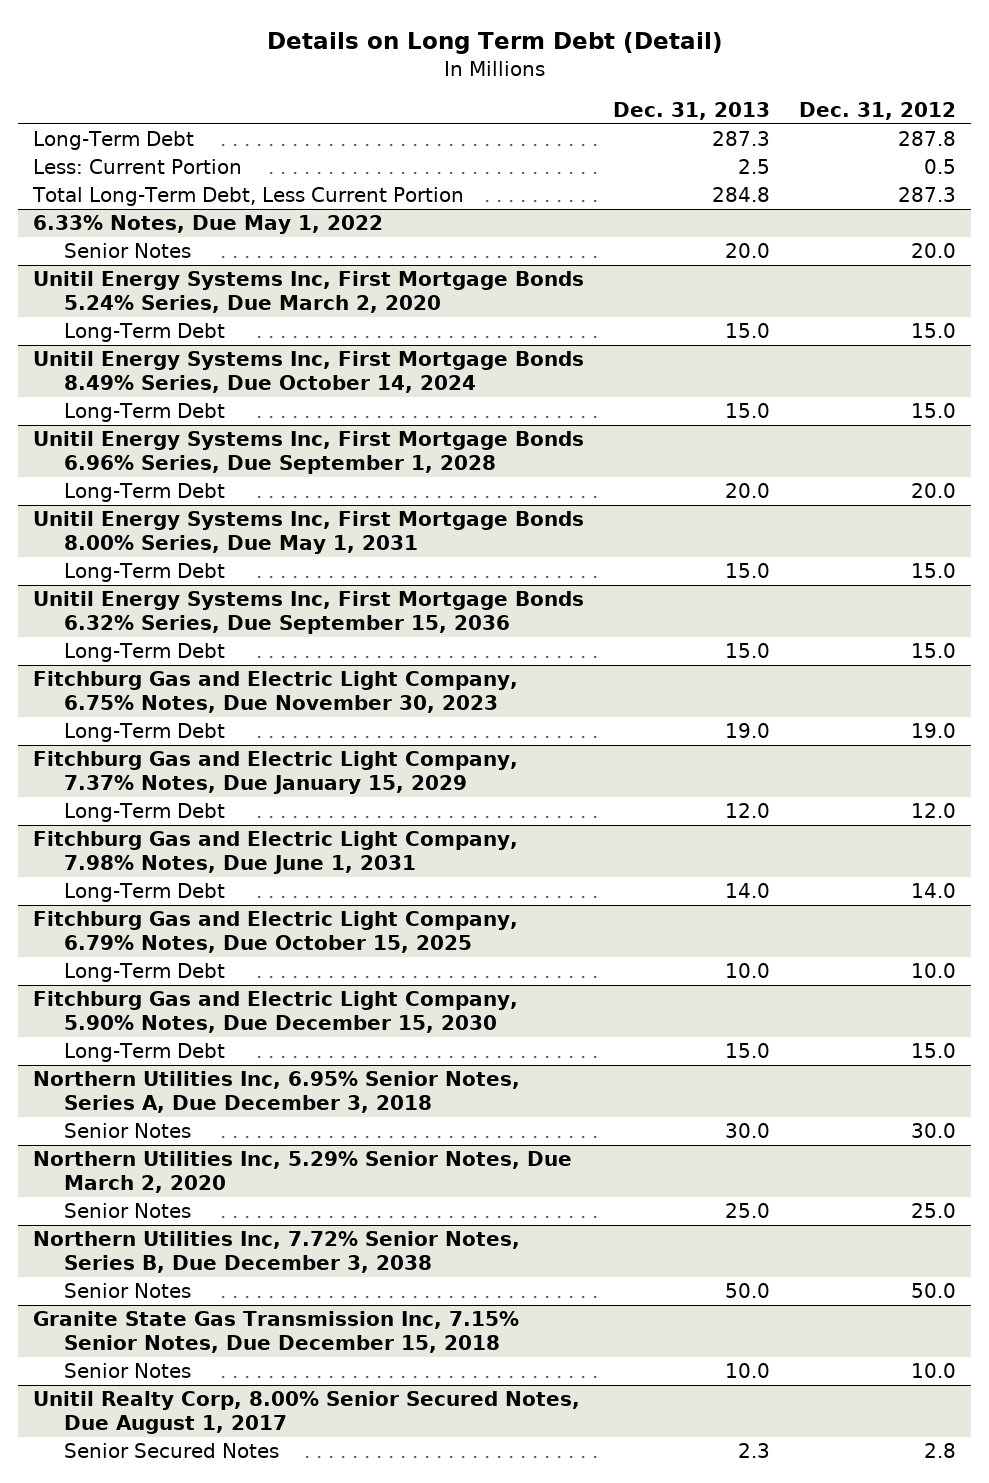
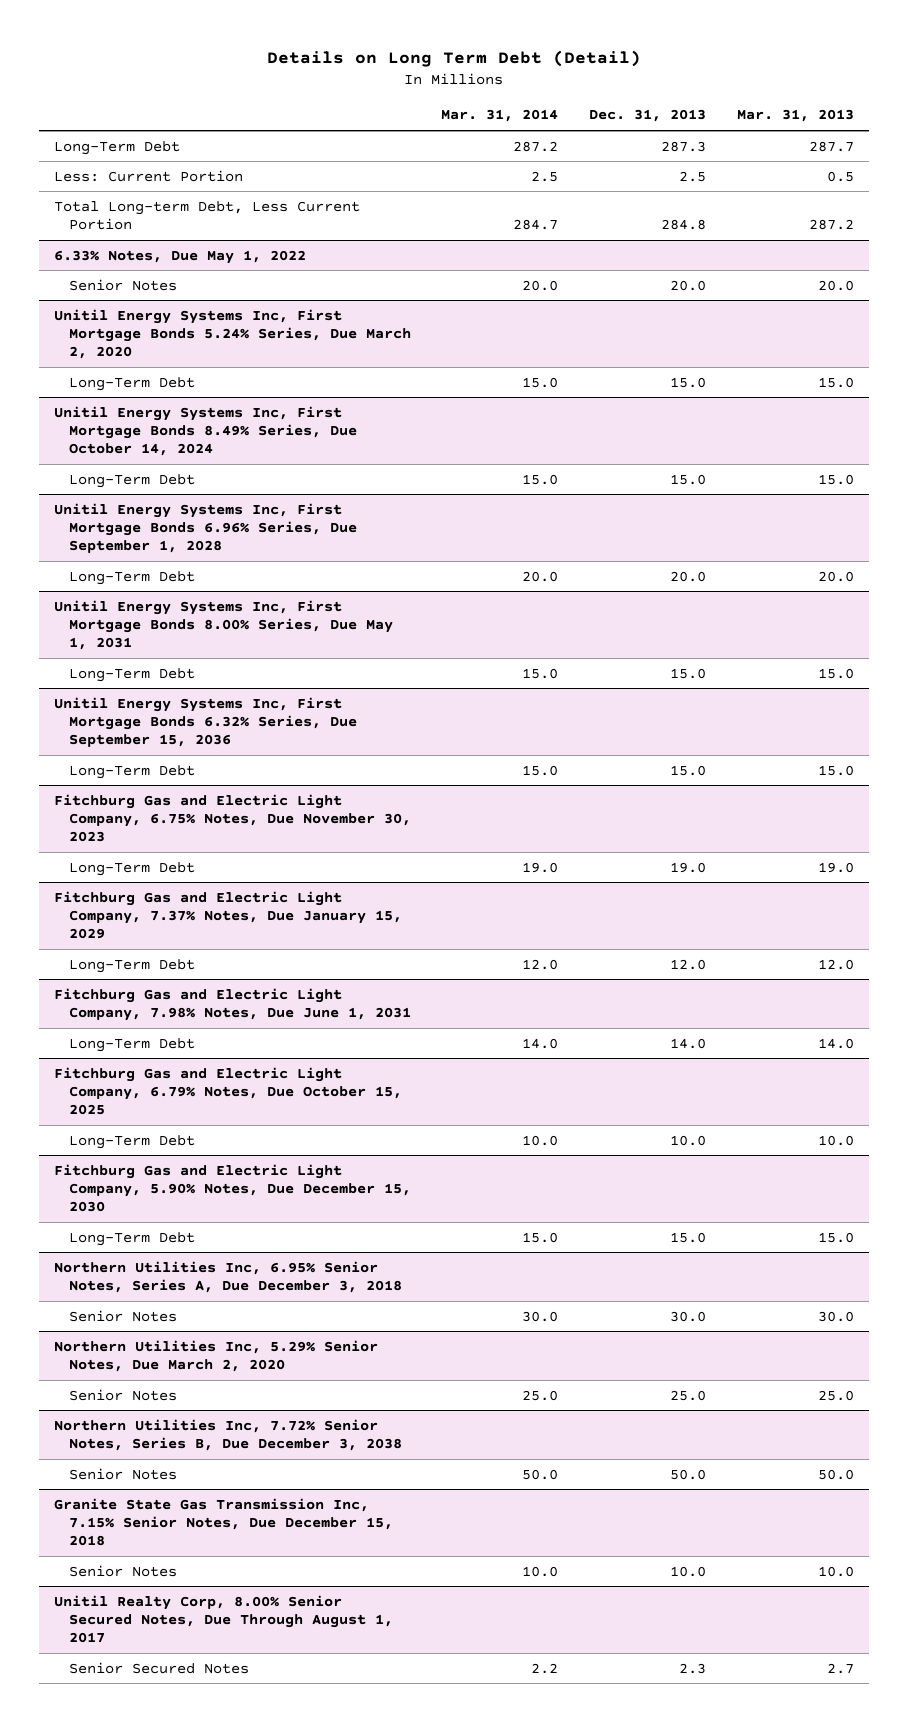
- | Dec. 31, 2013 | Dec. 31, 2012
+ | Mar. 31, 2014 | Dec. 31, 2013 | Mar. 31, 2013
- Total Long-Term Debt, Less Current Portion | 284.8 | 287.3
+ Total Long-term Debt, Less Current Portion | 284.7 | 284.8 | 287.2
- Unitil Realty Corp, 8.00% Senior Secured Notes, Due August 1, 2017
+ Unitil Realty Corp, 8.00% Senior Secured Notes, Due Through August 1, 2017

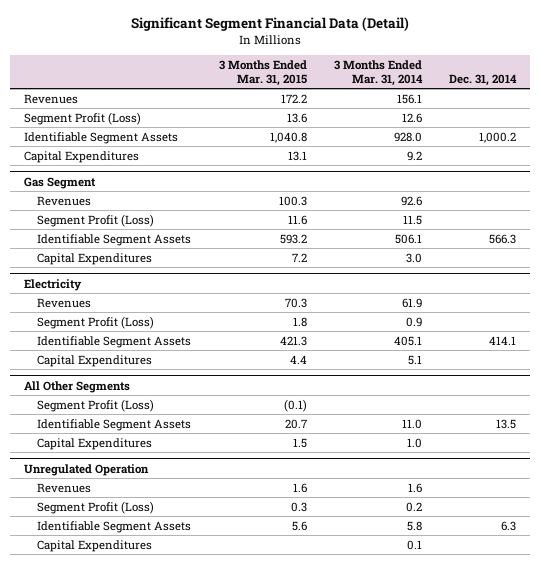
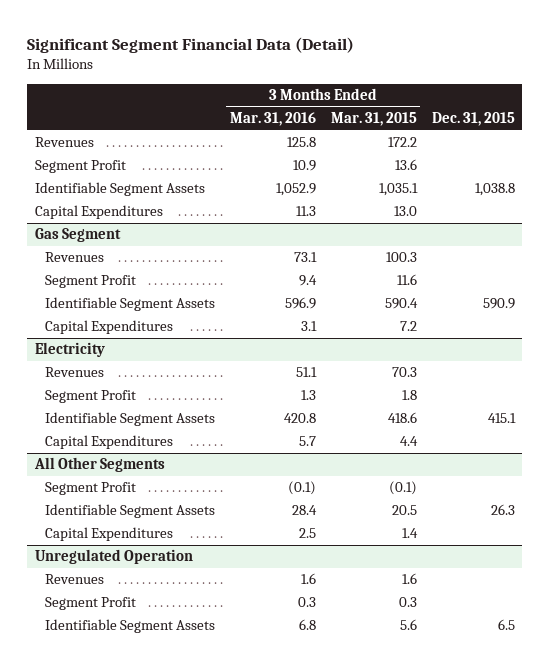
- | 3 Months Ended Mar. 31, 2015 | 3 Months Ended Mar. 31, 2014 | Dec. 31, 2014
+ | 3 Months Ended Mar. 31, 2016 | 3 Months Ended Mar. 31, 2015 | Dec. 31, 2015
- Segment Profit (Loss) | 13.6 | 12.6 |
- Identifiable Segment Assets | 1,040.8 | 928.0 | 1,000.2
- Capital Expenditures | 13.1 | 9.2 |
+ Segment Profit | 10.9 | 13.6 |
+ Identifiable Segment Assets | 1,052.9 | 1,035.1 | 1,038.8
+ Capital Expenditures | 11.3 | 13.0 |
@ Gas Segment
- Segment Profit (Loss) | 11.6 | 11.5 |
- Identifiable Segment Assets | 593.2 | 506.1 | 566.3
+ Segment Profit | 9.4 | 11.6 |
+ Identifiable Segment Assets | 596.9 | 590.4 | 590.9
@ Electricity
- Segment Profit (Loss) | 1.8 | 0.9 |
- Identifiable Segment Assets | 421.3 | 405.1 | 414.1
+ Segment Profit | 1.3 | 1.8 |
+ Identifiable Segment Assets | 420.8 | 418.6 | 415.1
@ All Other Segments
- Segment Profit (Loss) | (0.1) | |
- Identifiable Segment Assets | 20.7 | 11.0 | 13.5
- Capital Expenditures | 1.5 | 1.0 |
+ Segment Profit | (0.1) | (0.1) |
+ Identifiable Segment Assets | 28.4 | 20.5 | 26.3
+ Capital Expenditures | 2.5 | 1.4 |
@ Unregulated Operation
- Segment Profit (Loss) | 0.3 | 0.2 |
+ Segment Profit | 0.3 | 0.3 |
- Capital Expenditures | | 0.1 |

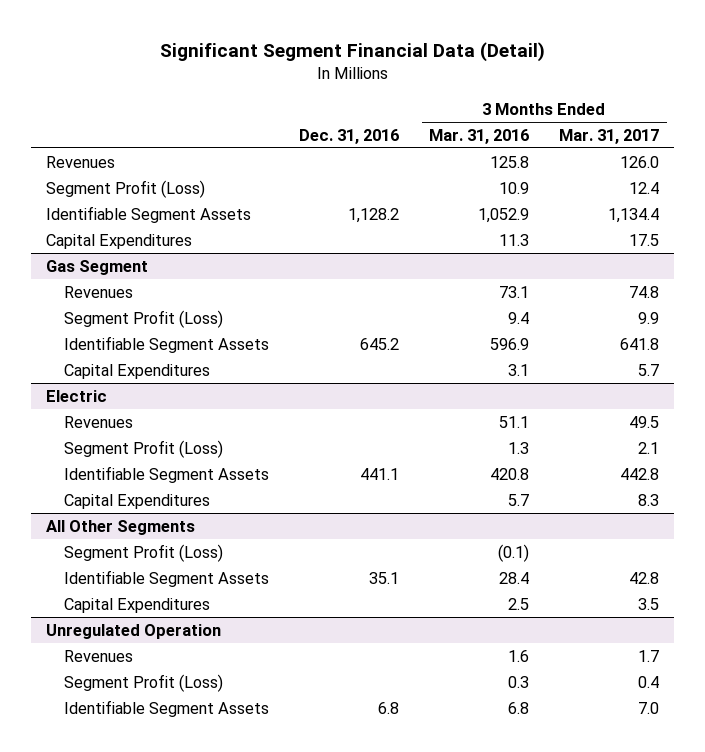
- | 3 Months Ended Mar. 31, 2016 | 3 Months Ended Mar. 31, 2015 | Dec. 31, 2015
+ | Dec. 31, 2016 | 3 Months Ended Mar. 31, 2016 | 3 Months Ended Mar. 31, 2017
- Segment Profit | 10.9 | 13.6 |
+ Segment Profit (Loss) | | 10.9 | 12.4
@ Gas Segment
- Segment Profit | 9.4 | 11.6 |
+ Segment Profit (Loss) | | 9.4 | 9.9
- Electricity
+ Electric
- Segment Profit | 1.3 | 1.8 |
+ Segment Profit (Loss) | | 1.3 | 2.1
@ All Other Segments
- Segment Profit | (0.1) | (0.1) |
+ Segment Profit (Loss) | | (0.1) |
@ Unregulated Operation
- Segment Profit | 0.3 | 0.3 |
+ Segment Profit (Loss) | | 0.3 | 0.4

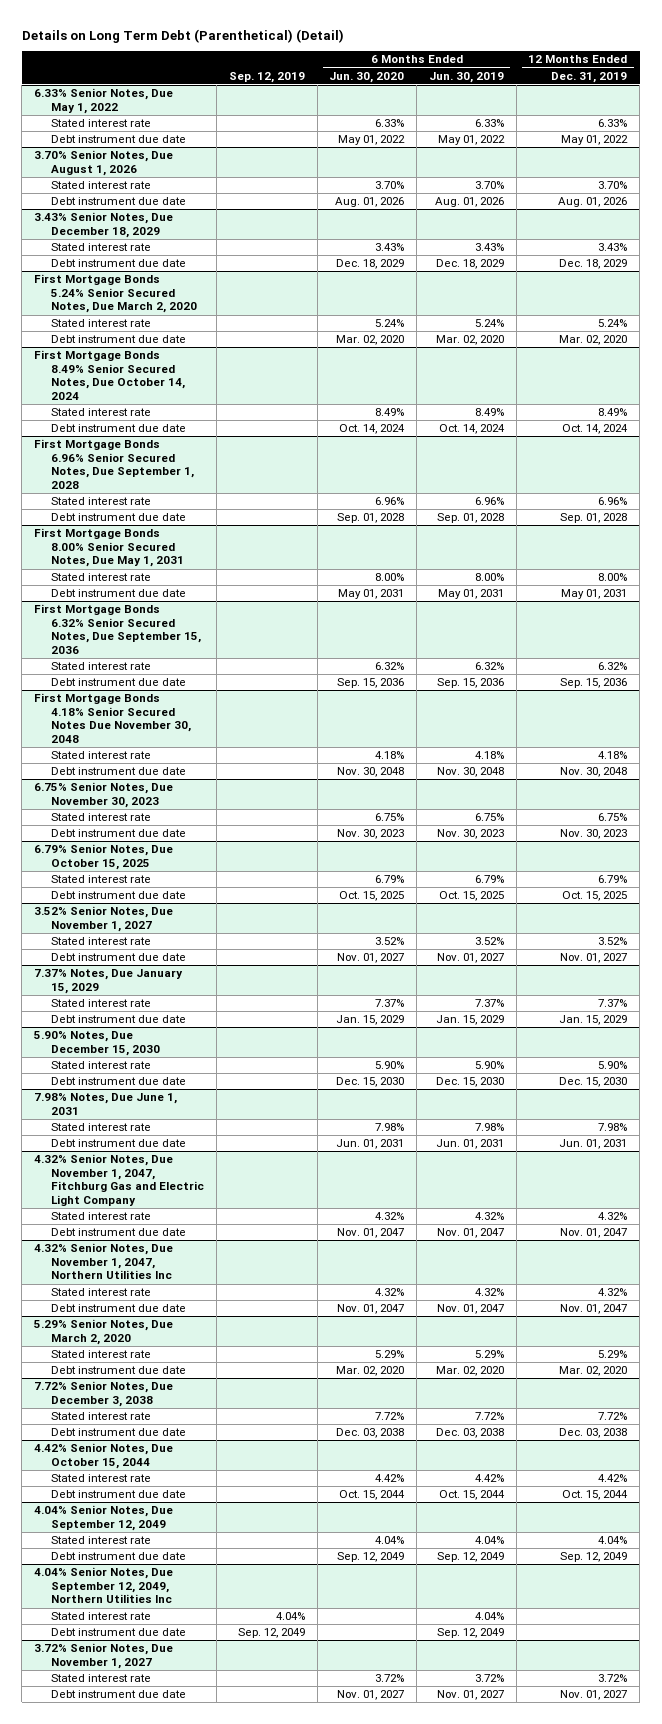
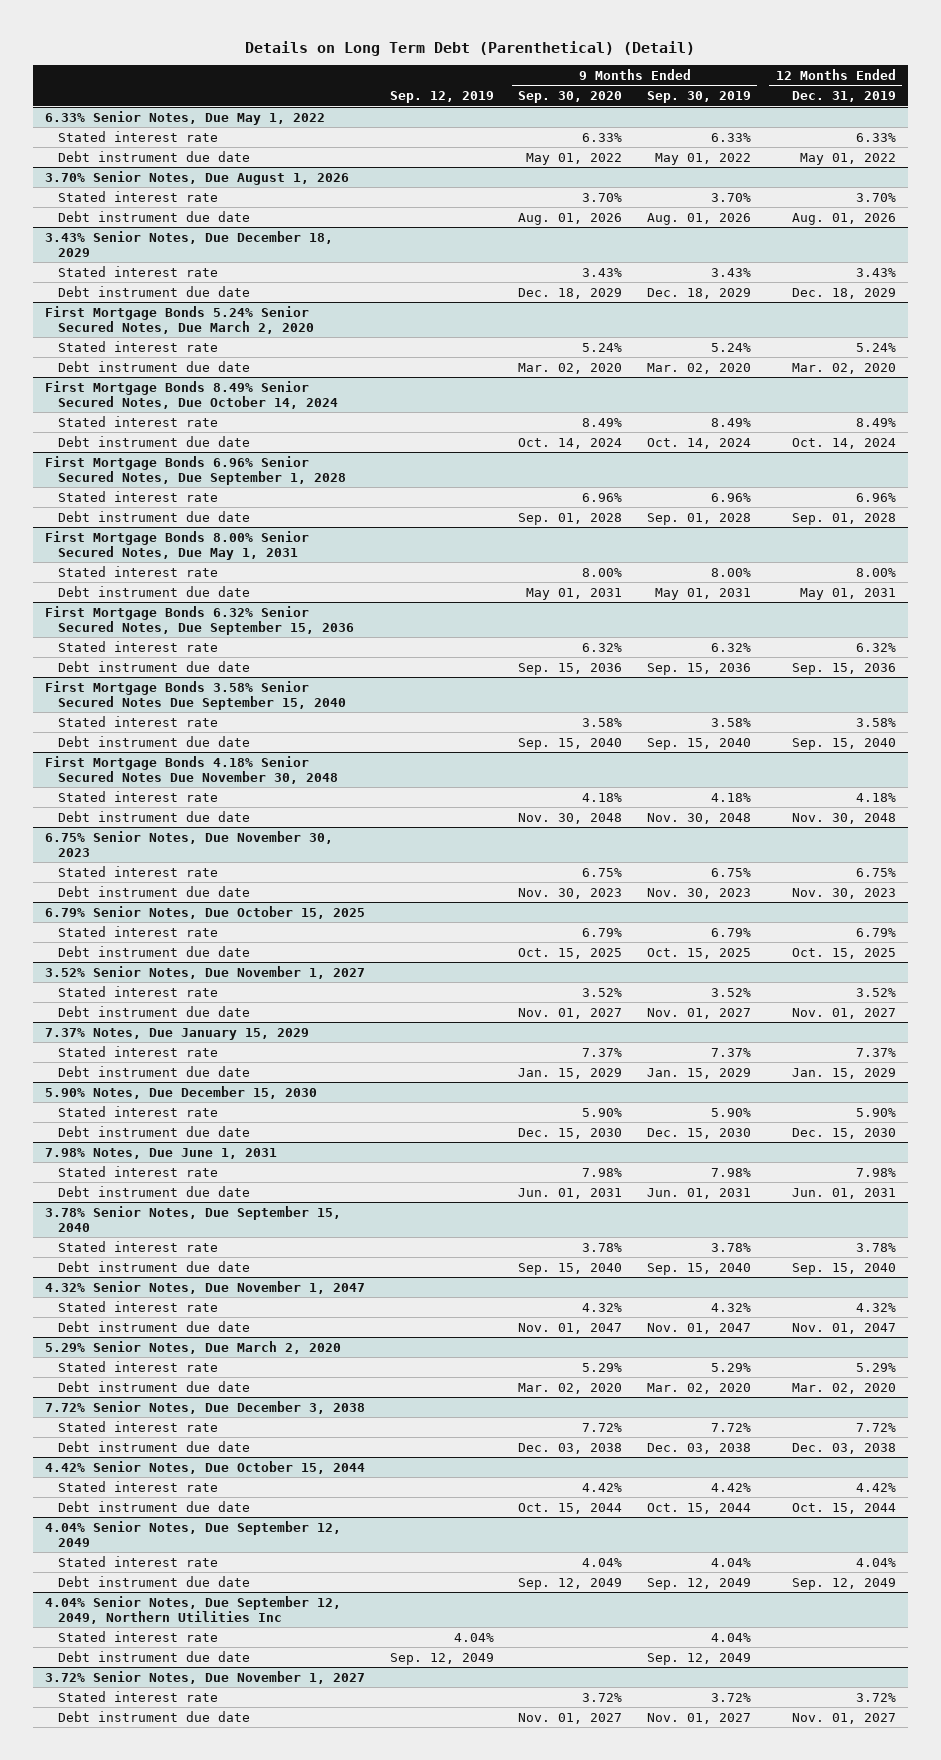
- | Sep. 12, 2019 | 6 Months Ended Jun. 30, 2020 | 6 Months Ended Jun. 30, 2019 | 12 Months Ended Dec. 31, 2019
+ | Sep. 12, 2019 | 9 Months Ended Sep. 30, 2020 | 9 Months Ended Sep. 30, 2019 | 12 Months Ended Dec. 31, 2019
+ First Mortgage Bonds 3.58% Senior Secured Notes Due September 15, 2040
+ Stated interest rate | | 3.58% | 3.58% | 3.58%
+ Debt instrument due date | | Sep. 15, 2040 | Sep. 15, 2040 | Sep. 15, 2040
- 4.32% Senior Notes, Due November 1, 2047, Fitchburg Gas and Electric Light Company
- Stated interest rate | | 4.32% | 4.32% | 4.32%
- Debt instrument due date | | Nov. 01, 2047 | Nov. 01, 2047 | Nov. 01, 2047
- 4.32% Senior Notes, Due November 1, 2047, Northern Utilities Inc
+ 3.78% Senior Notes, Due September 15, 2040
+ Stated interest rate | | 3.78% | 3.78% | 3.78%
+ Debt instrument due date | | Sep. 15, 2040 | Sep. 15, 2040 | Sep. 15, 2040
+ 4.32% Senior Notes, Due November 1, 2047

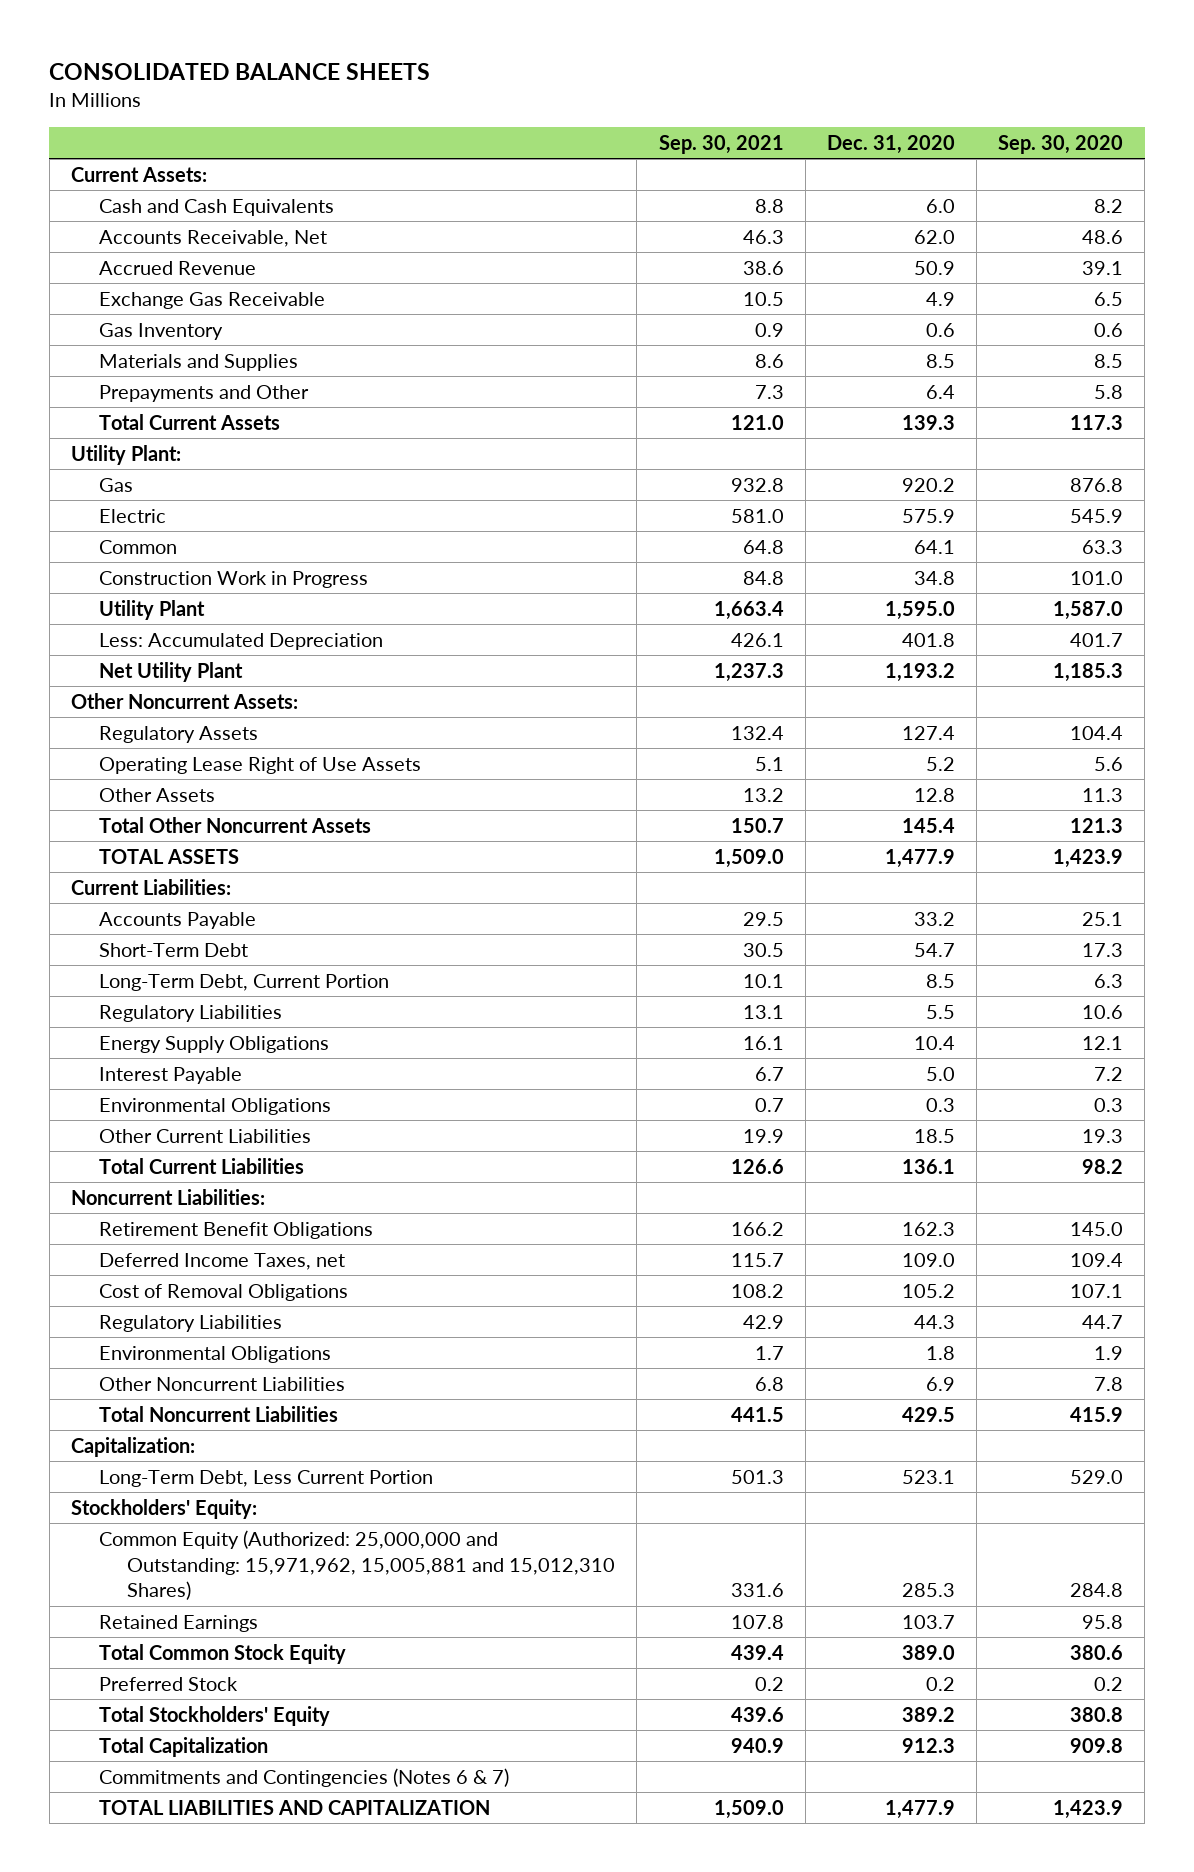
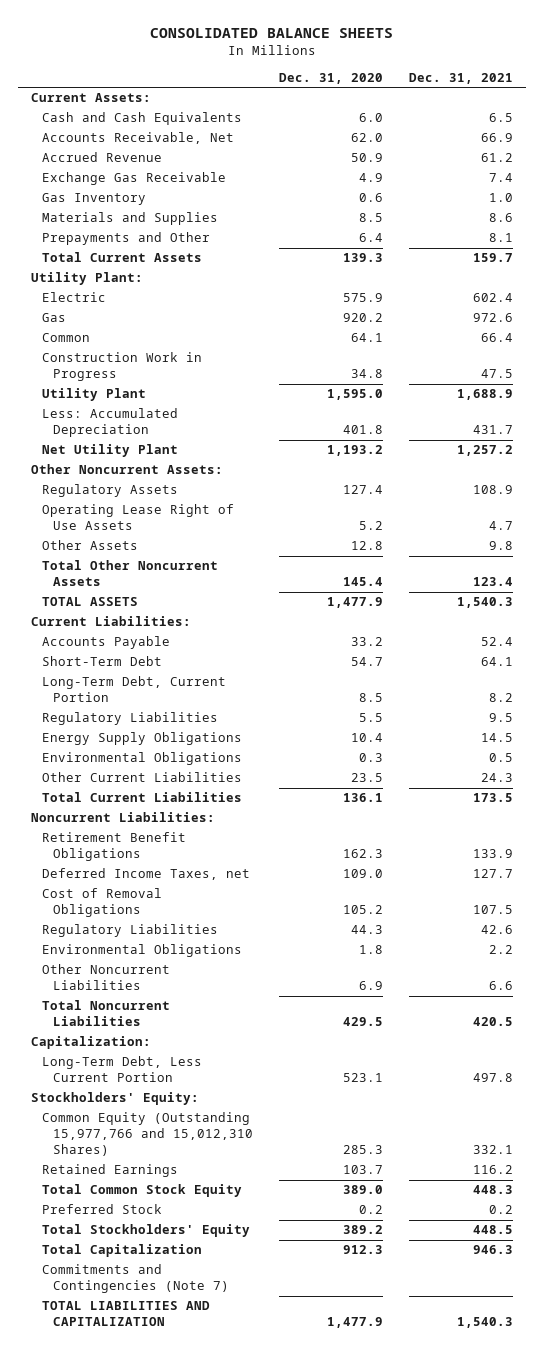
- | Sep. 30, 2021 | Dec. 31, 2020 | Sep. 30, 2020
+ | Dec. 31, 2020 | Dec. 31, 2021
moved down: Gas | 920.2 | 972.6
- Interest Payable | 6.7 | 5.0 | 7.2
- Other Current Liabilities | 19.9 | 18.5 | 19.3
+ Other Current Liabilities | 23.5 | 24.3
- Common Equity (Authorized: 25,000,000 and Outstanding: 15,971,962, 15,005,881 and 15,012,310 Shares) | 331.6 | 285.3 | 284.8
+ Common Equity (Outstanding 15,977,766 and 15,012,310 Shares) | 285.3 | 332.1
- Commitments and Contingencies (Notes 6 & 7)
+ Commitments and Contingencies (Note 7)

